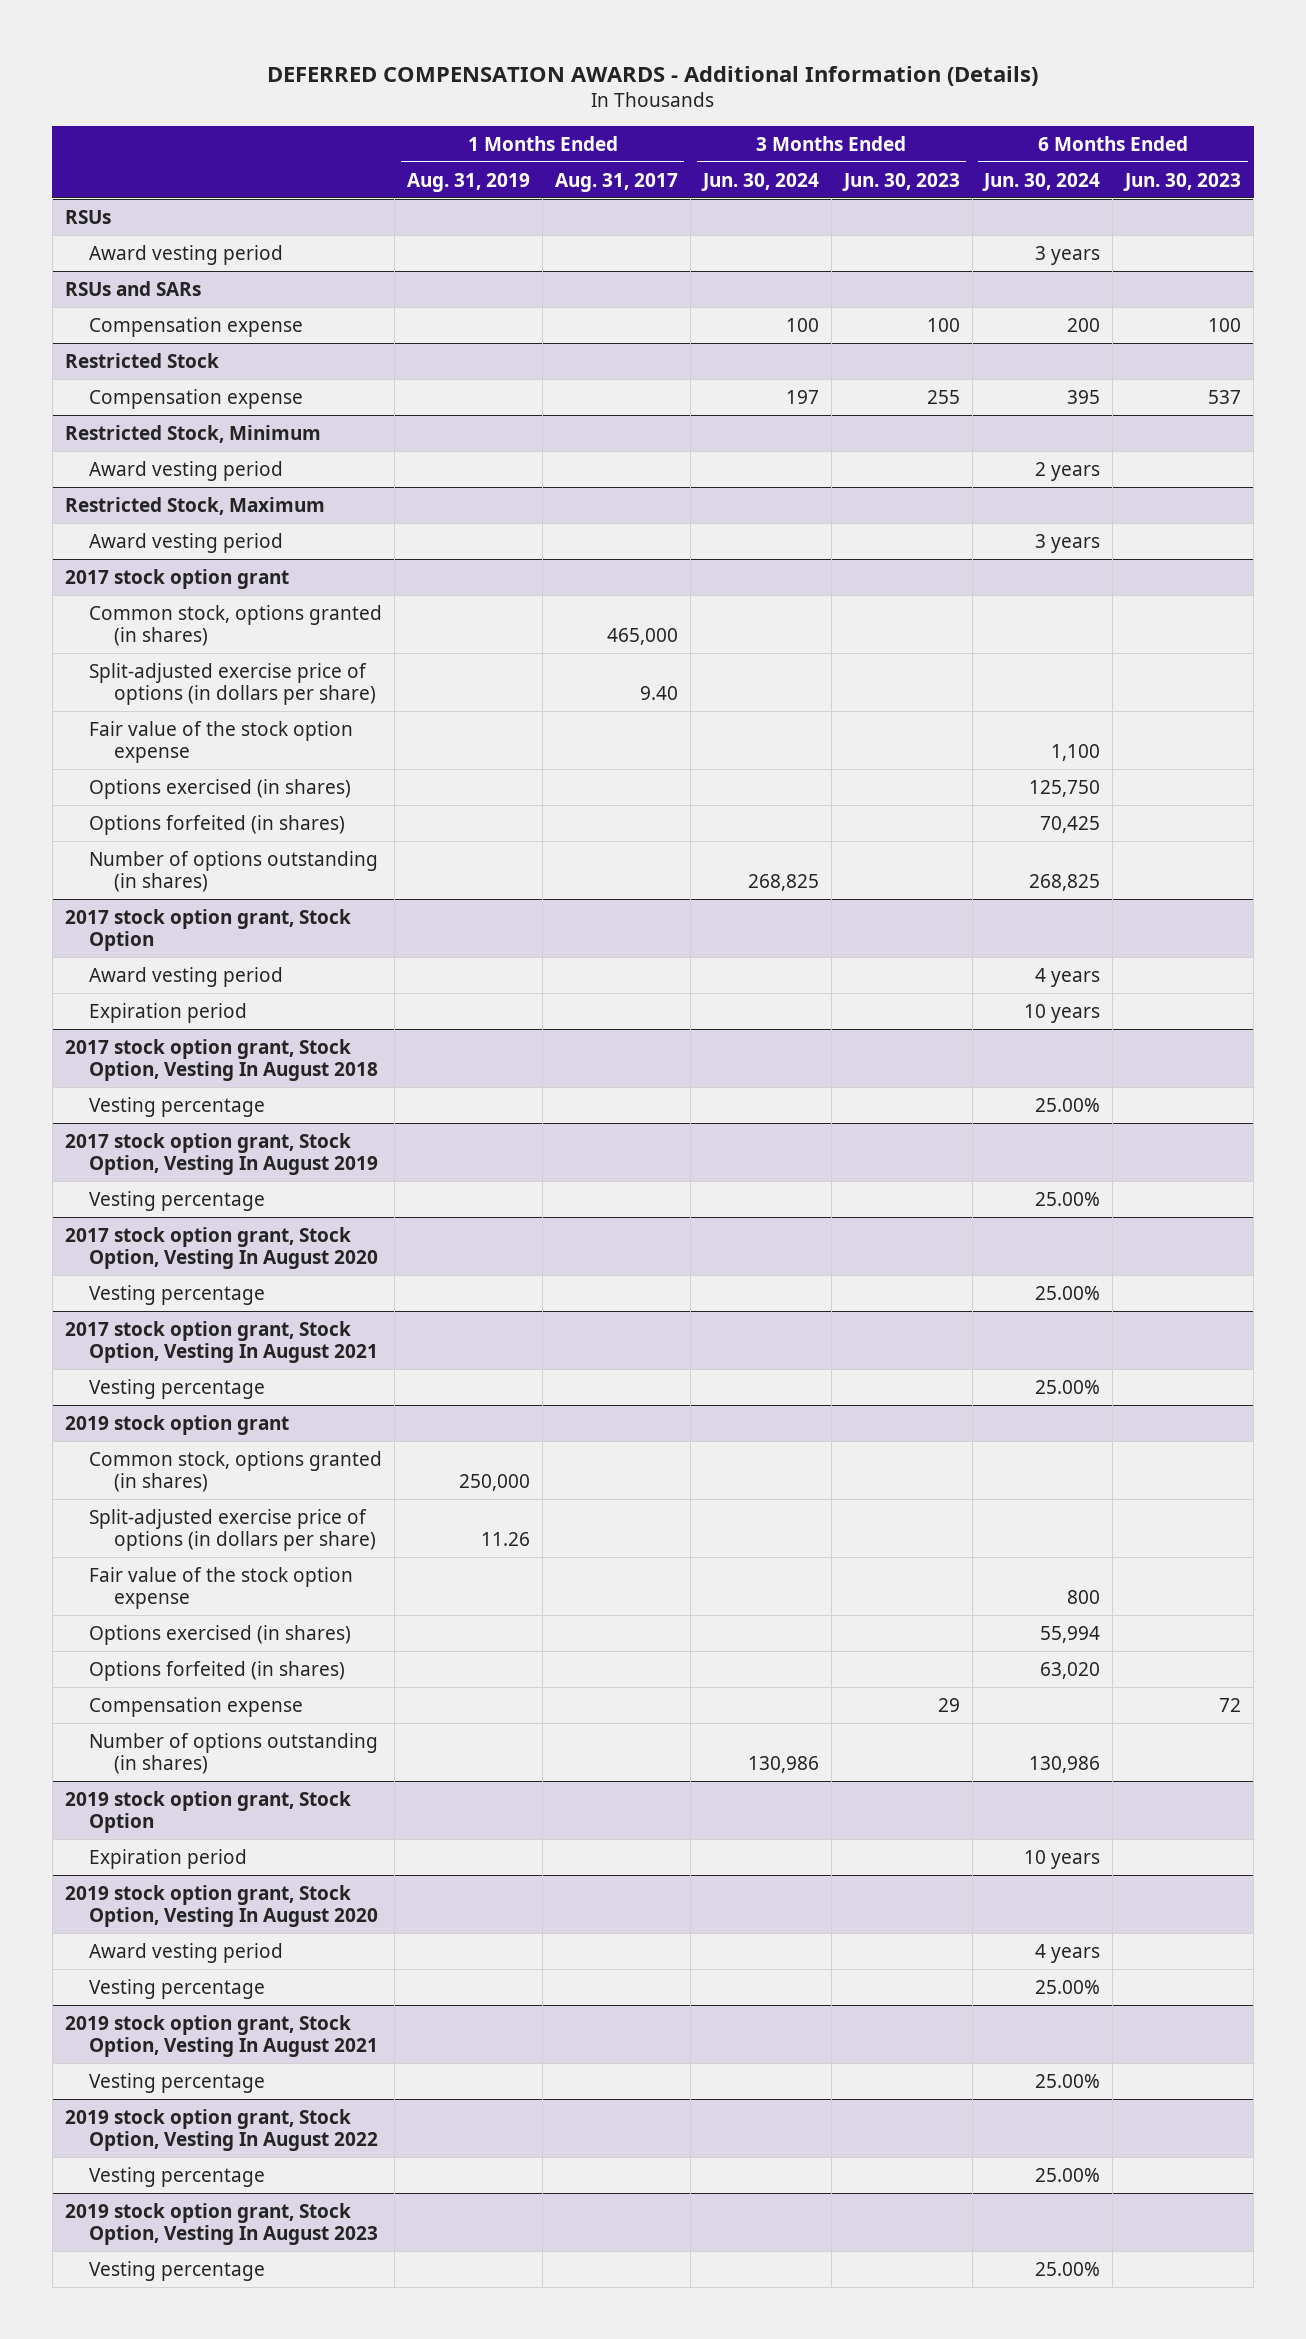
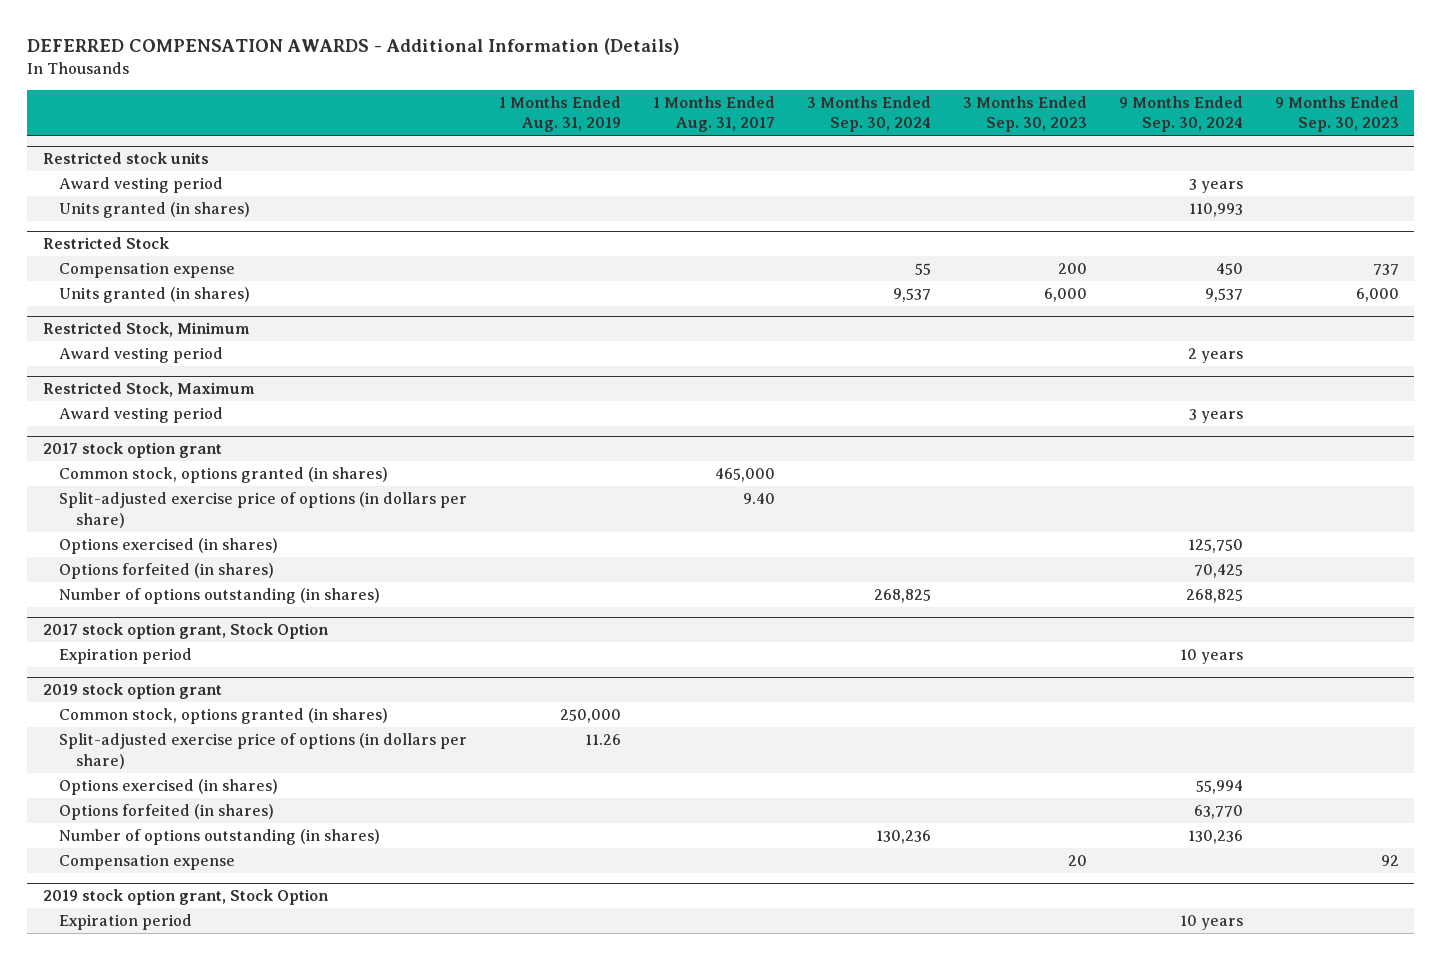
- | 1 Months Ended Aug. 31, 2019 | 1 Months Ended Aug. 31, 2017 | 3 Months Ended Jun. 30, 2024 | 3 Months Ended Jun. 30, 2023 | 6 Months Ended Jun. 30, 2024 | 6 Months Ended Jun. 30, 2023
+ | 1 Months Ended Aug. 31, 2019 | 1 Months Ended Aug. 31, 2017 | 3 Months Ended Sep. 30, 2024 | 3 Months Ended Sep. 30, 2023 | 9 Months Ended Sep. 30, 2024 | 9 Months Ended Sep. 30, 2023
- RSUs
+ Restricted stock units
- RSUs and SARs
- Compensation expense | | | 100 | 100 | 200 | 100
+ Units granted (in shares) | | | | | 110,993 |
@ Restricted Stock
+ Units granted (in shares) | | | 9,537 | 6,000 | 9,537 | 6,000
@ 2017 stock option grant
- Fair value of the stock option expense | | | | | 1,100 |
@ 2017 stock option grant, Stock Option
- Award vesting period | | | | | 4 years |
- 2017 stock option grant, Stock Option, Vesting In August 2018
- Vesting percentage | | | | | 25.00% |
- 2017 stock option grant, Stock Option, Vesting In August 2019
- Vesting percentage | | | | | 25.00% |
- 2017 stock option grant, Stock Option, Vesting In August 2020
- Vesting percentage | | | | | 25.00% |
- 2017 stock option grant, Stock Option, Vesting In August 2021
- Vesting percentage | | | | | 25.00% |
@ 2019 stock option grant
- Fair value of the stock option expense | | | | | 800 |
moved down: Compensation expense | | | | 20 | | 92
- 2019 stock option grant, Stock Option, Vesting In August 2020
- Award vesting period | | | | | 4 years |
- Vesting percentage | | | | | 25.00% |
- 2019 stock option grant, Stock Option, Vesting In August 2021
- Vesting percentage | | | | | 25.00% |
- 2019 stock option grant, Stock Option, Vesting In August 2022
- Vesting percentage | | | | | 25.00% |
- 2019 stock option grant, Stock Option, Vesting In August 2023
- Vesting percentage | | | | | 25.00% |

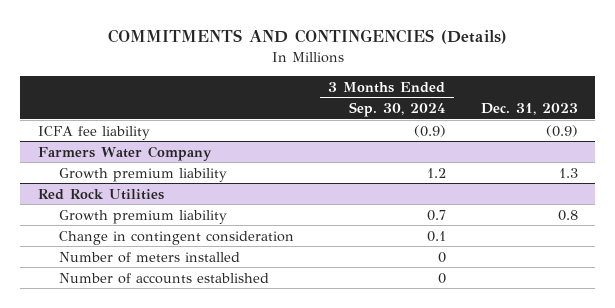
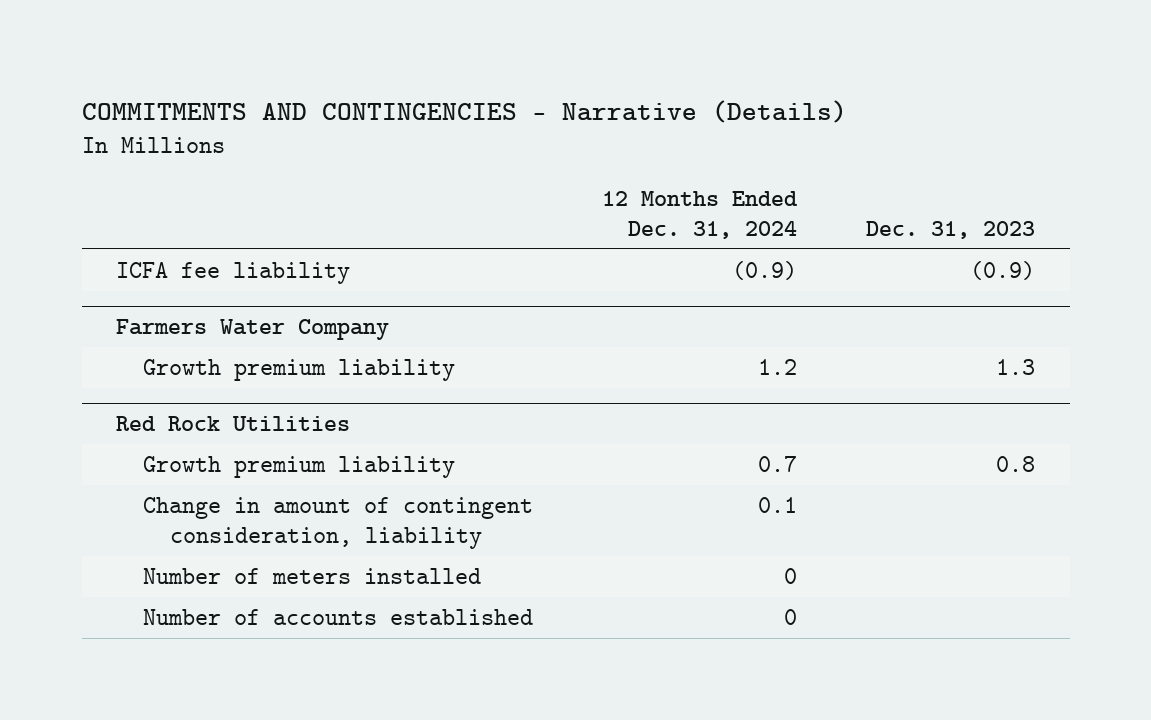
- COMMITMENTS AND CONTINGENCIES (Details)
+ COMMITMENTS AND CONTINGENCIES - Narrative (Details)
- | 3 Months Ended Sep. 30, 2024 | Dec. 31, 2023
+ | 12 Months Ended Dec. 31, 2024 | Dec. 31, 2023
@ Red Rock Utilities
- Change in contingent consideration | 0.1 |
+ Change in amount of contingent consideration, liability | 0.1 |

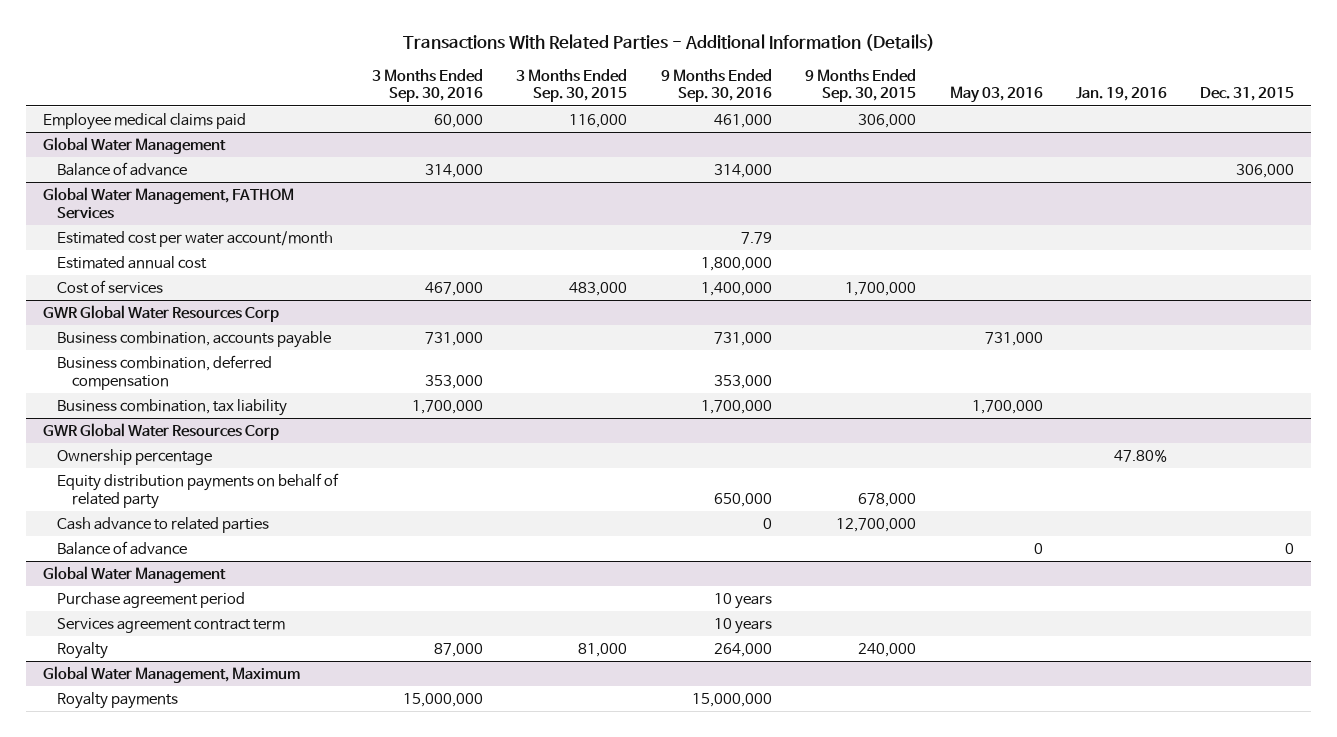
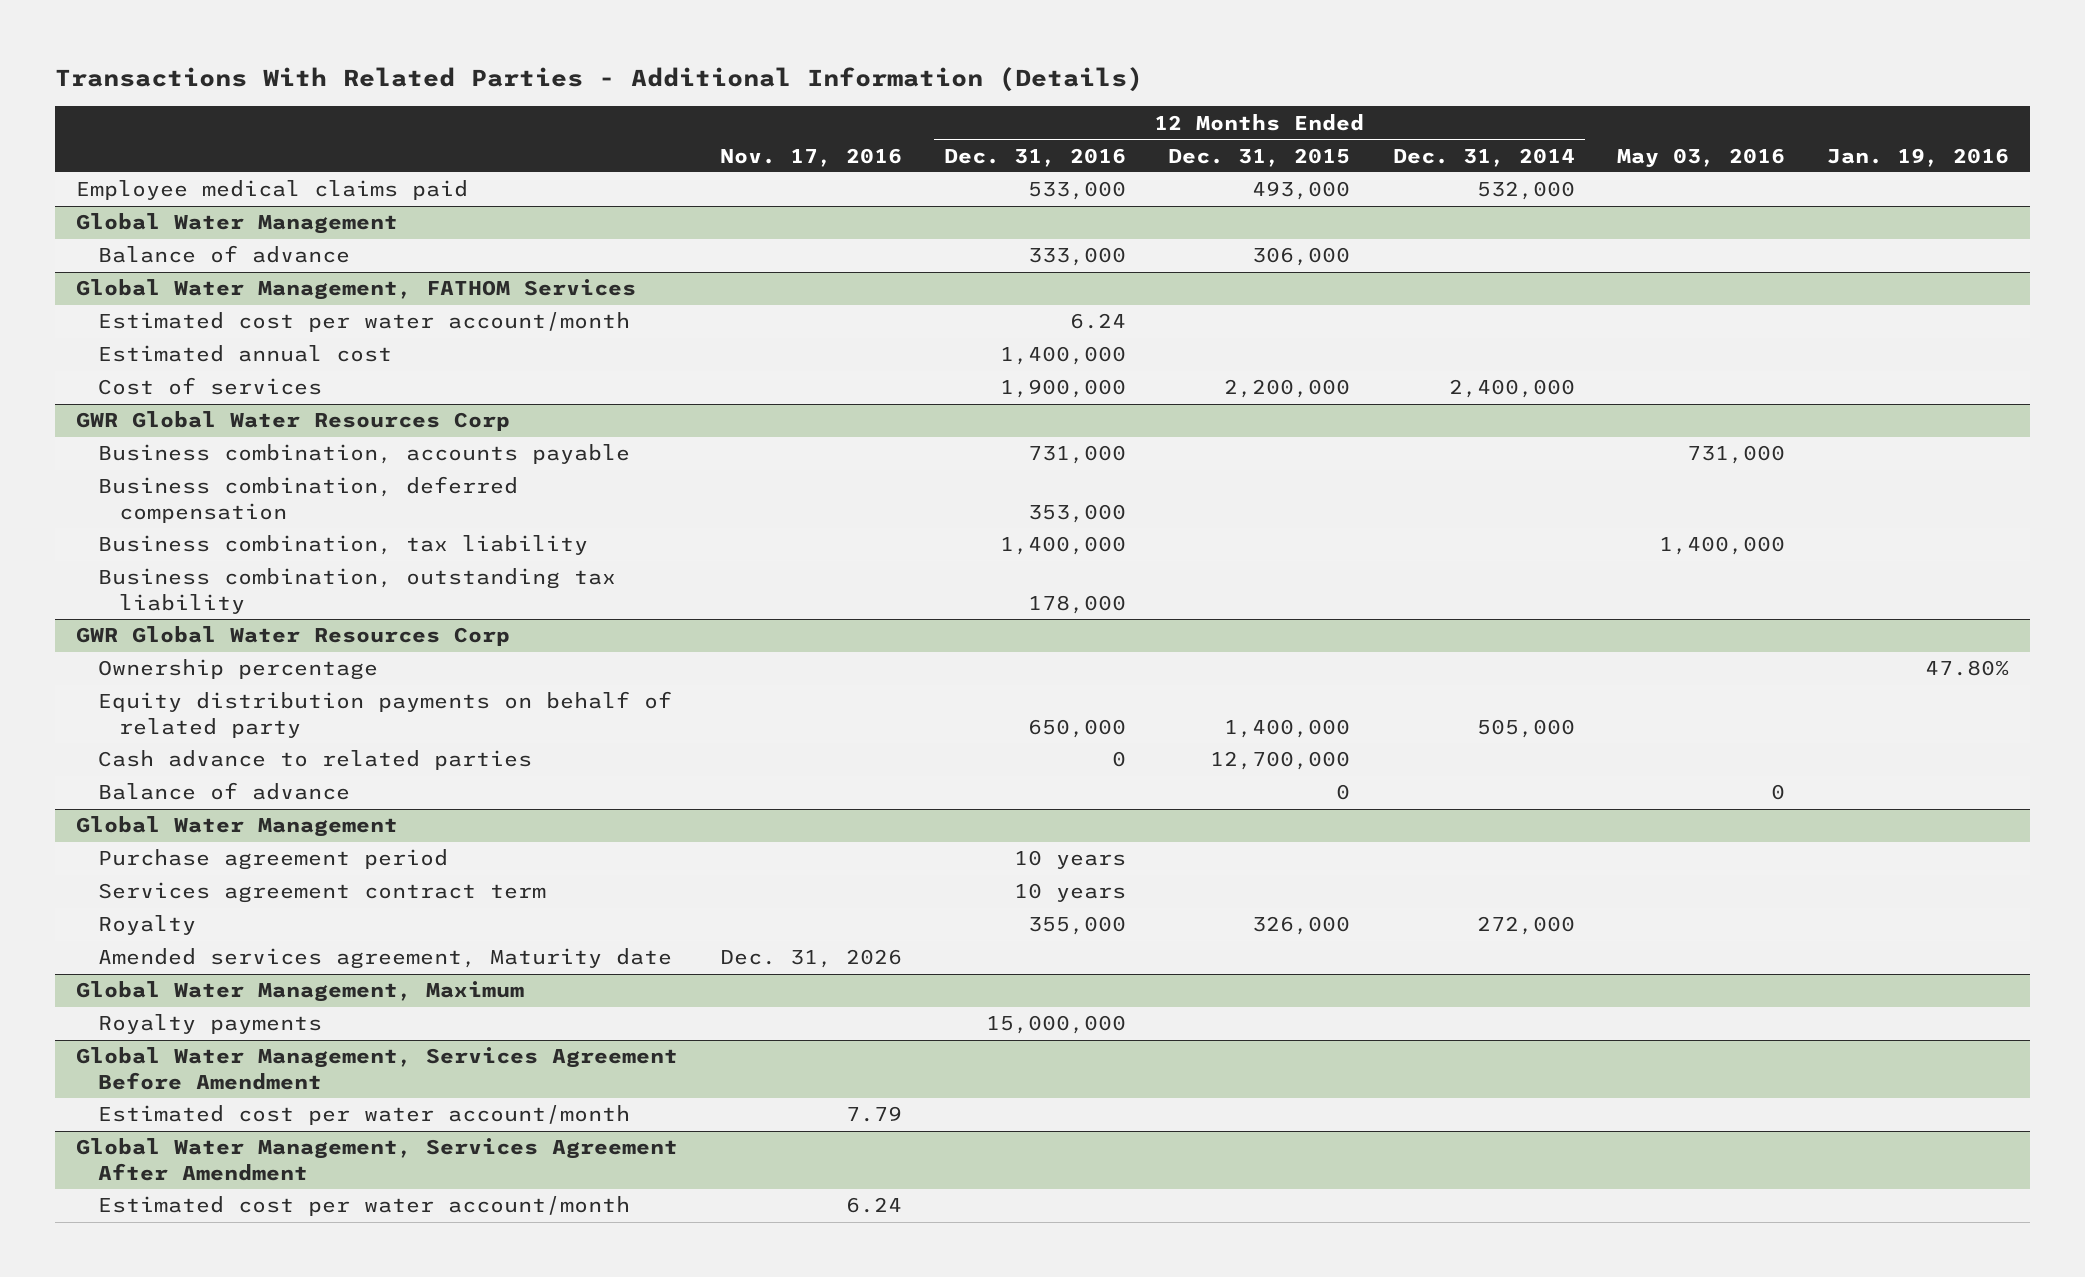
- | 3 Months Ended Sep. 30, 2016 | 3 Months Ended Sep. 30, 2015 | 9 Months Ended Sep. 30, 2016 | 9 Months Ended Sep. 30, 2015 | May 03, 2016 | Jan. 19, 2016 | Dec. 31, 2015
+ | Nov. 17, 2016 | 12 Months Ended Dec. 31, 2016 | 12 Months Ended Dec. 31, 2015 | 12 Months Ended Dec. 31, 2014 | May 03, 2016 | Jan. 19, 2016
@ GWR Global Water Resources Corp
- Business combination, tax liability | 1,700,000 | | 1,700,000 | | 1,700,000 | |
+ Business combination, tax liability | | 1,400,000 | | | 1,400,000 |
+ Business combination, outstanding tax liability | | 178,000 | | | |
@ Global Water Management
+ Amended services agreement, Maturity date | Dec. 31, 2026 | | | | |
+ Global Water Management, Services Agreement Before Amendment
+ Estimated cost per water account/month | 7.79 | | | | |
+ Global Water Management, Services Agreement After Amendment
+ Estimated cost per water account/month | 6.24 | | | | |

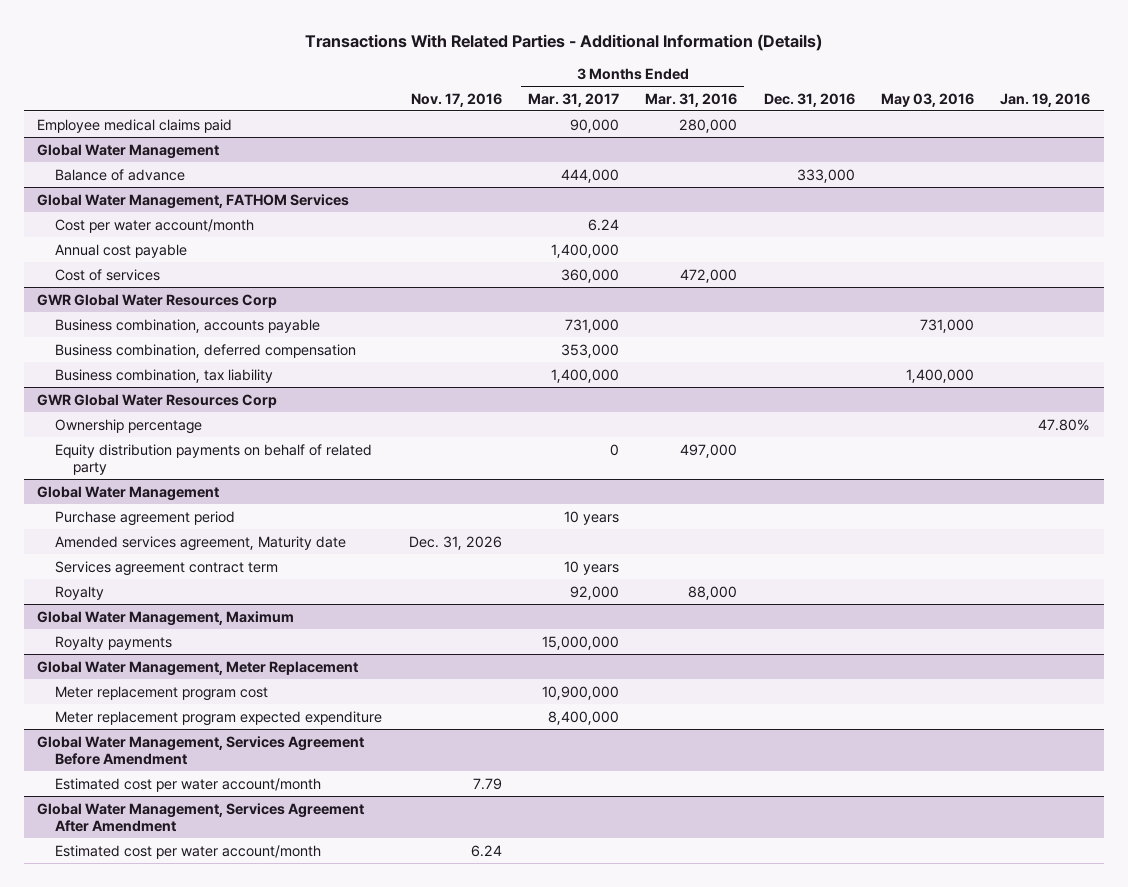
- | Nov. 17, 2016 | 12 Months Ended Dec. 31, 2016 | 12 Months Ended Dec. 31, 2015 | 12 Months Ended Dec. 31, 2014 | May 03, 2016 | Jan. 19, 2016
+ | Nov. 17, 2016 | 3 Months Ended Mar. 31, 2017 | 3 Months Ended Mar. 31, 2016 | Dec. 31, 2016 | May 03, 2016 | Jan. 19, 2016
@ Global Water Management, FATHOM Services
- Estimated cost per water account/month | | 6.24 | | | |
- Estimated annual cost | | 1,400,000 | | | |
+ Cost per water account/month | | 6.24 | | | |
+ Annual cost payable | | 1,400,000 | | | |
@ GWR Global Water Resources Corp
- Business combination, outstanding tax liability | | 178,000 | | | |
- Cash advance to related parties | | 0 | 12,700,000 | | |
- Balance of advance | | | 0 | | 0 |
@ Global Water Management
moved up: Amended services agreement, Maturity date | Dec. 31, 2026 | | | | |
+ Global Water Management, Meter Replacement
+ Meter replacement program cost | | 10,900,000 | | | |
+ Meter replacement program expected expenditure | | 8,400,000 | | | |

